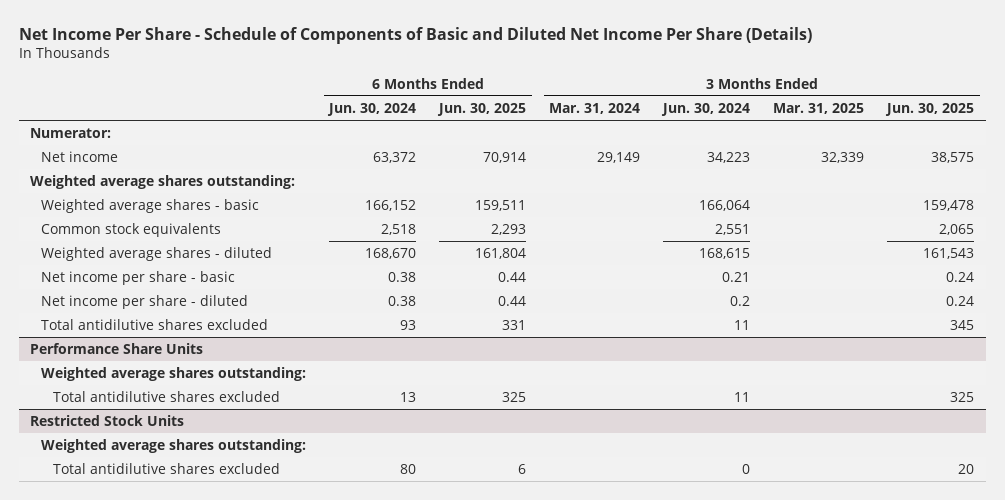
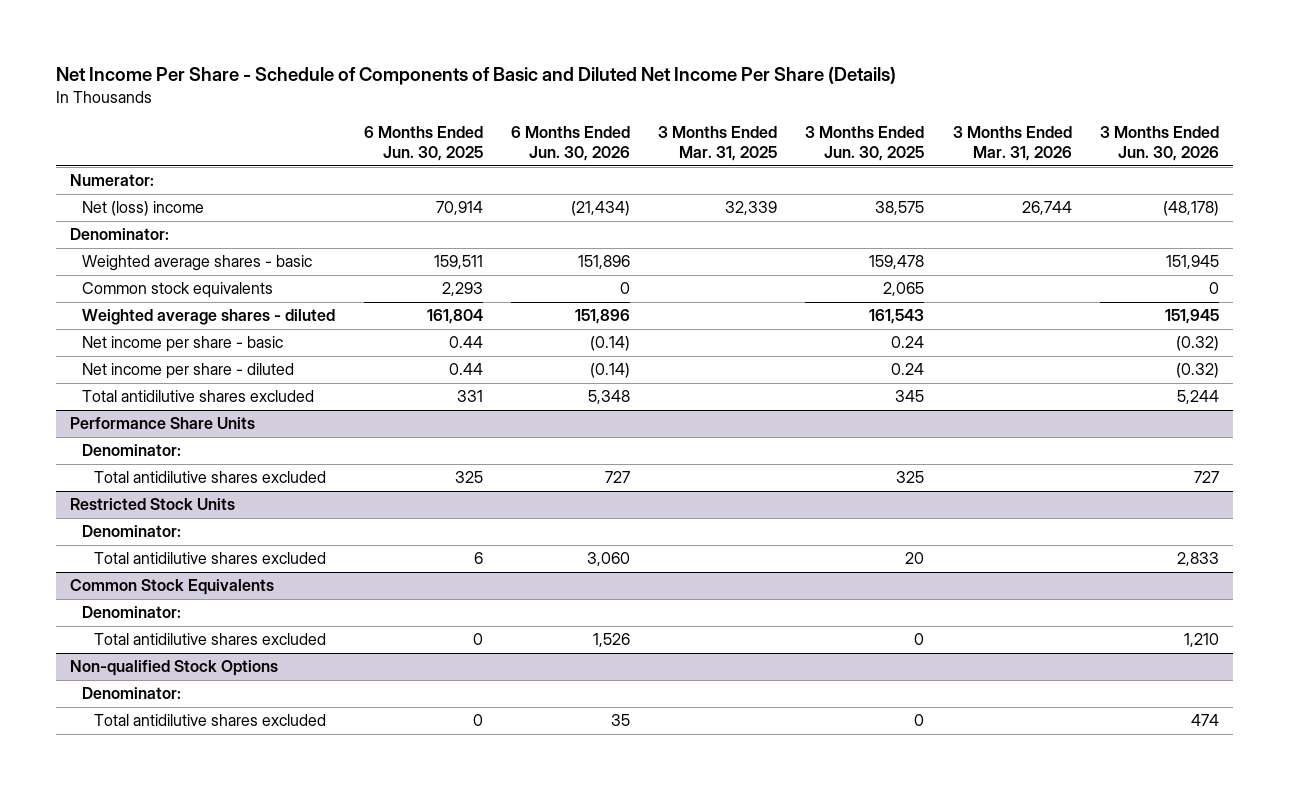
- | 6 Months Ended Jun. 30, 2024 | 6 Months Ended Jun. 30, 2025 | 3 Months Ended Mar. 31, 2024 | 3 Months Ended Jun. 30, 2024 | 3 Months Ended Mar. 31, 2025 | 3 Months Ended Jun. 30, 2025
+ | 6 Months Ended Jun. 30, 2025 | 6 Months Ended Jun. 30, 2026 | 3 Months Ended Mar. 31, 2025 | 3 Months Ended Jun. 30, 2025 | 3 Months Ended Mar. 31, 2026 | 3 Months Ended Jun. 30, 2026
- Net income | 63,372 | 70,914 | 29,149 | 34,223 | 32,339 | 38,575
- Weighted average shares outstanding:
+ Net (loss) income | 70,914 | (21,434) | 32,339 | 38,575 | 26,744 | (48,178)
+ Denominator:
@ Performance Share Units
- Weighted average shares outstanding:
+ Denominator:
@ Restricted Stock Units
- Weighted average shares outstanding:
+ Denominator:
+ Common Stock Equivalents
+ Denominator:
+ Total antidilutive shares excluded | 0 | 1,526 | | 0 | | 1,210
+ Non-qualified Stock Options
+ Denominator:
+ Total antidilutive shares excluded | 0 | 35 | | 0 | | 474

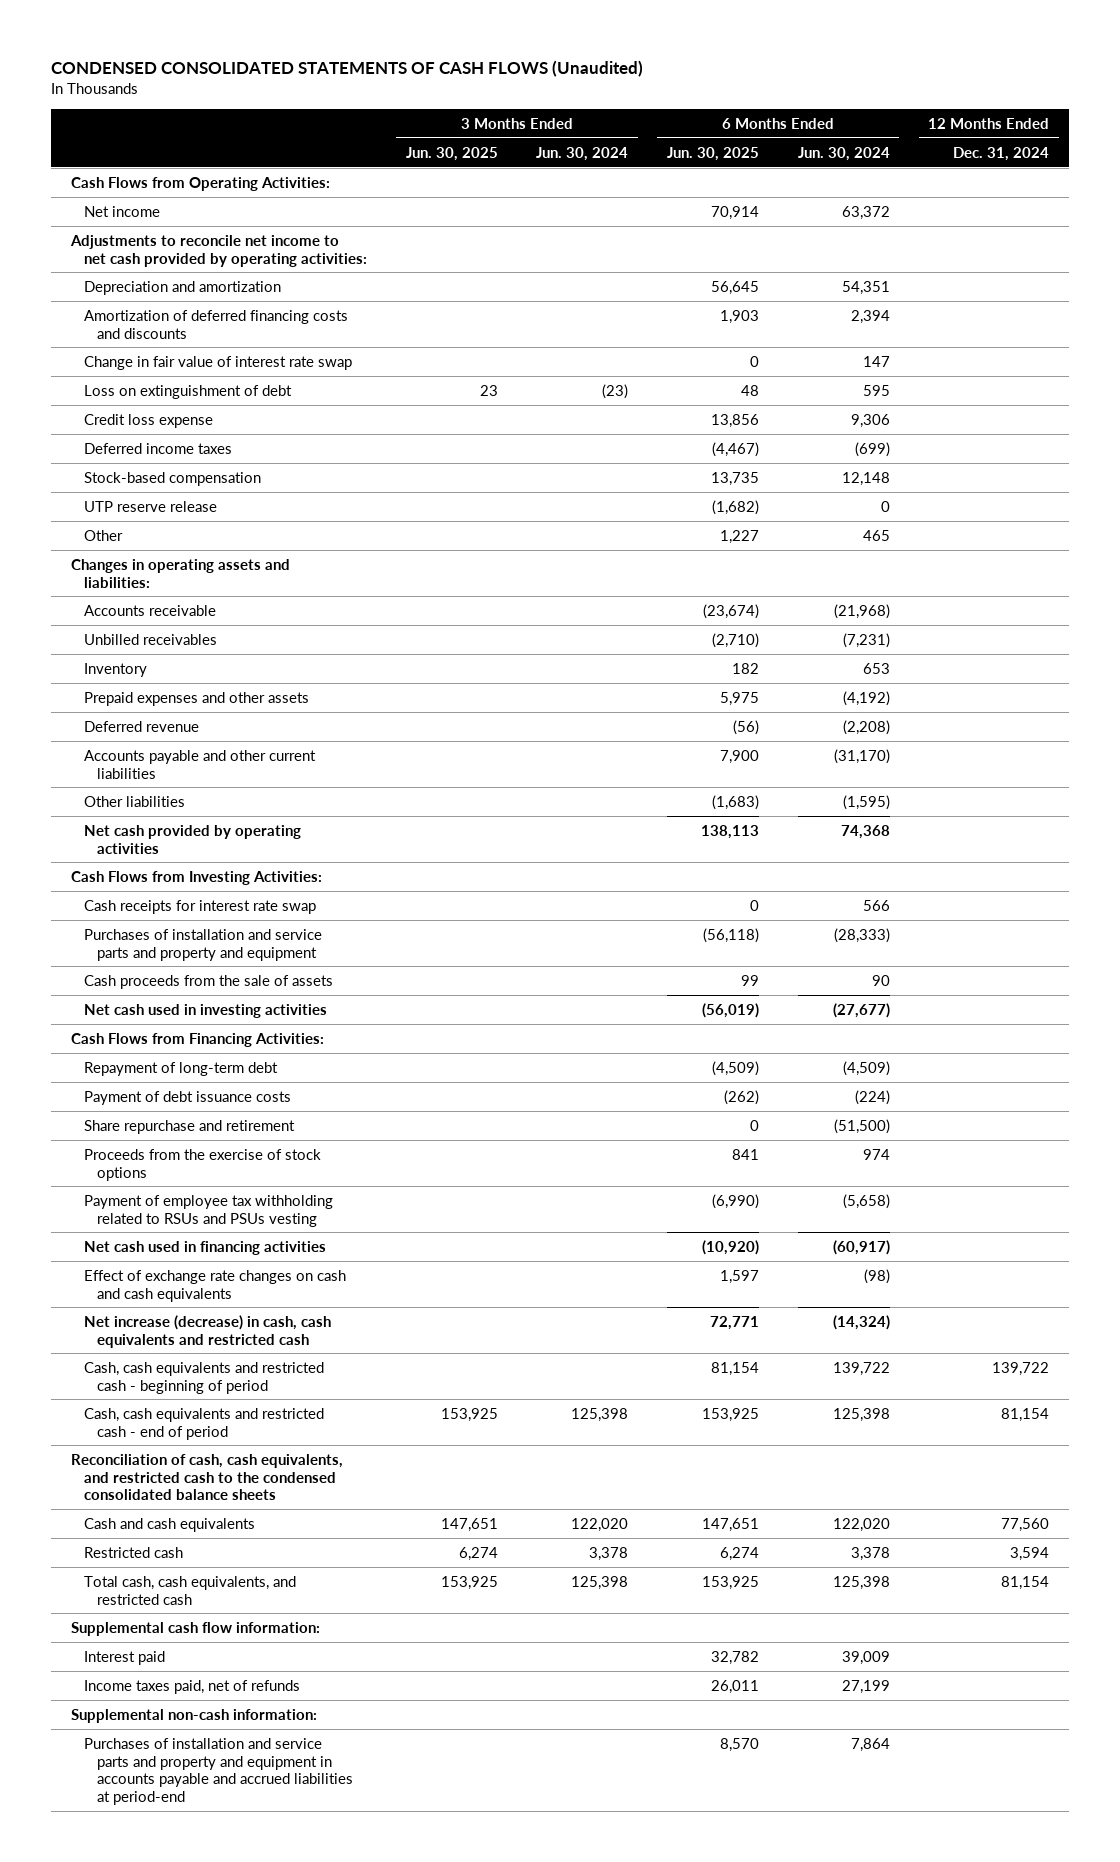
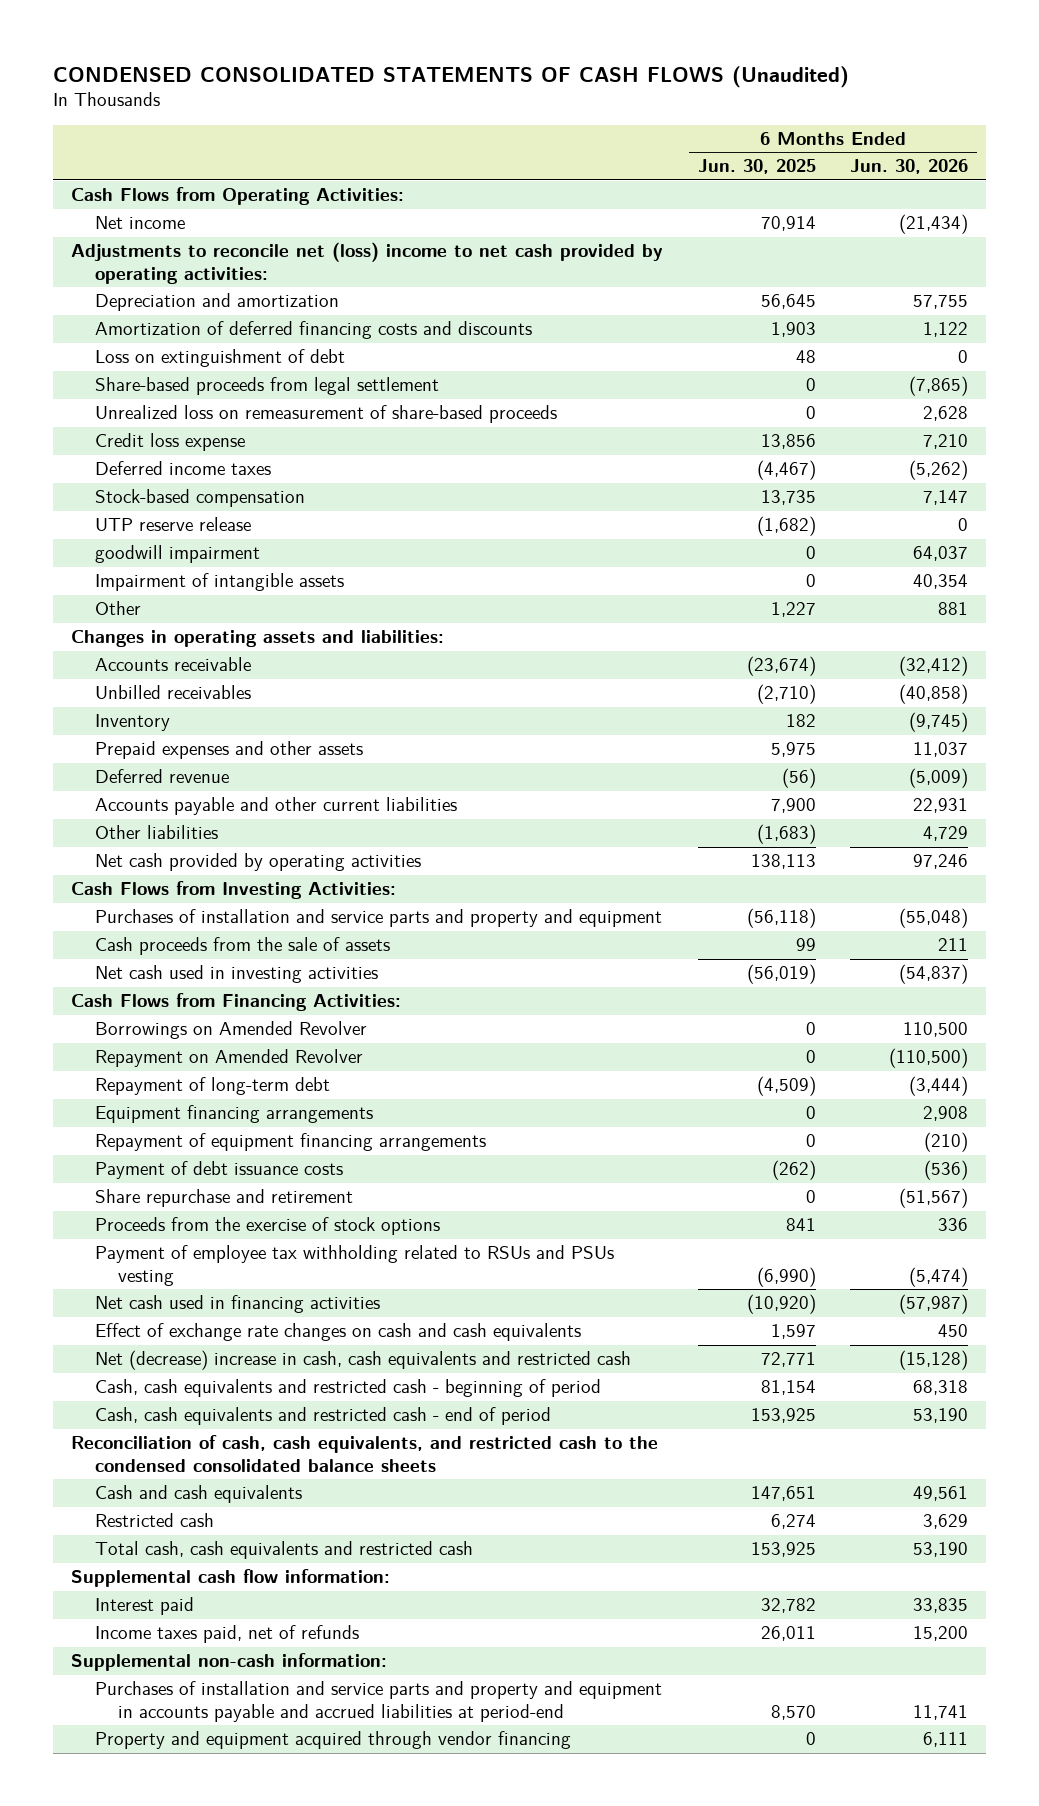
- | 3 Months Ended Jun. 30, 2025 | 3 Months Ended Jun. 30, 2024 | 6 Months Ended Jun. 30, 2025 | 6 Months Ended Jun. 30, 2024 | 12 Months Ended Dec. 31, 2024
+ | 6 Months Ended Jun. 30, 2025 | 6 Months Ended Jun. 30, 2026
- Adjustments to reconcile net income to net cash provided by operating activities:
+ Adjustments to reconcile net (loss) income to net cash provided by operating activities:
- Change in fair value of interest rate swap | | | 0 | 147 |
+ Share-based proceeds from legal settlement | 0 | (7,865)
+ Unrealized loss on remeasurement of share-based proceeds | 0 | 2,628
+ goodwill impairment | 0 | 64,037
+ Impairment of intangible assets | 0 | 40,354
- Cash receipts for interest rate swap | | | 0 | 566 |
+ Borrowings on Amended Revolver | 0 | 110,500
+ Repayment on Amended Revolver | 0 | (110,500)
+ Equipment financing arrangements | 0 | 2,908
+ Repayment of equipment financing arrangements | 0 | (210)
- Net increase (decrease) in cash, cash equivalents and restricted cash | | | 72,771 | (14,324) |
+ Net (decrease) increase in cash, cash equivalents and restricted cash | 72,771 | (15,128)
- Total cash, cash equivalents, and restricted cash | 153,925 | 125,398 | 153,925 | 125,398 | 81,154
+ Total cash, cash equivalents and restricted cash | 153,925 | 53,190
+ Property and equipment acquired through vendor financing | 0 | 6,111

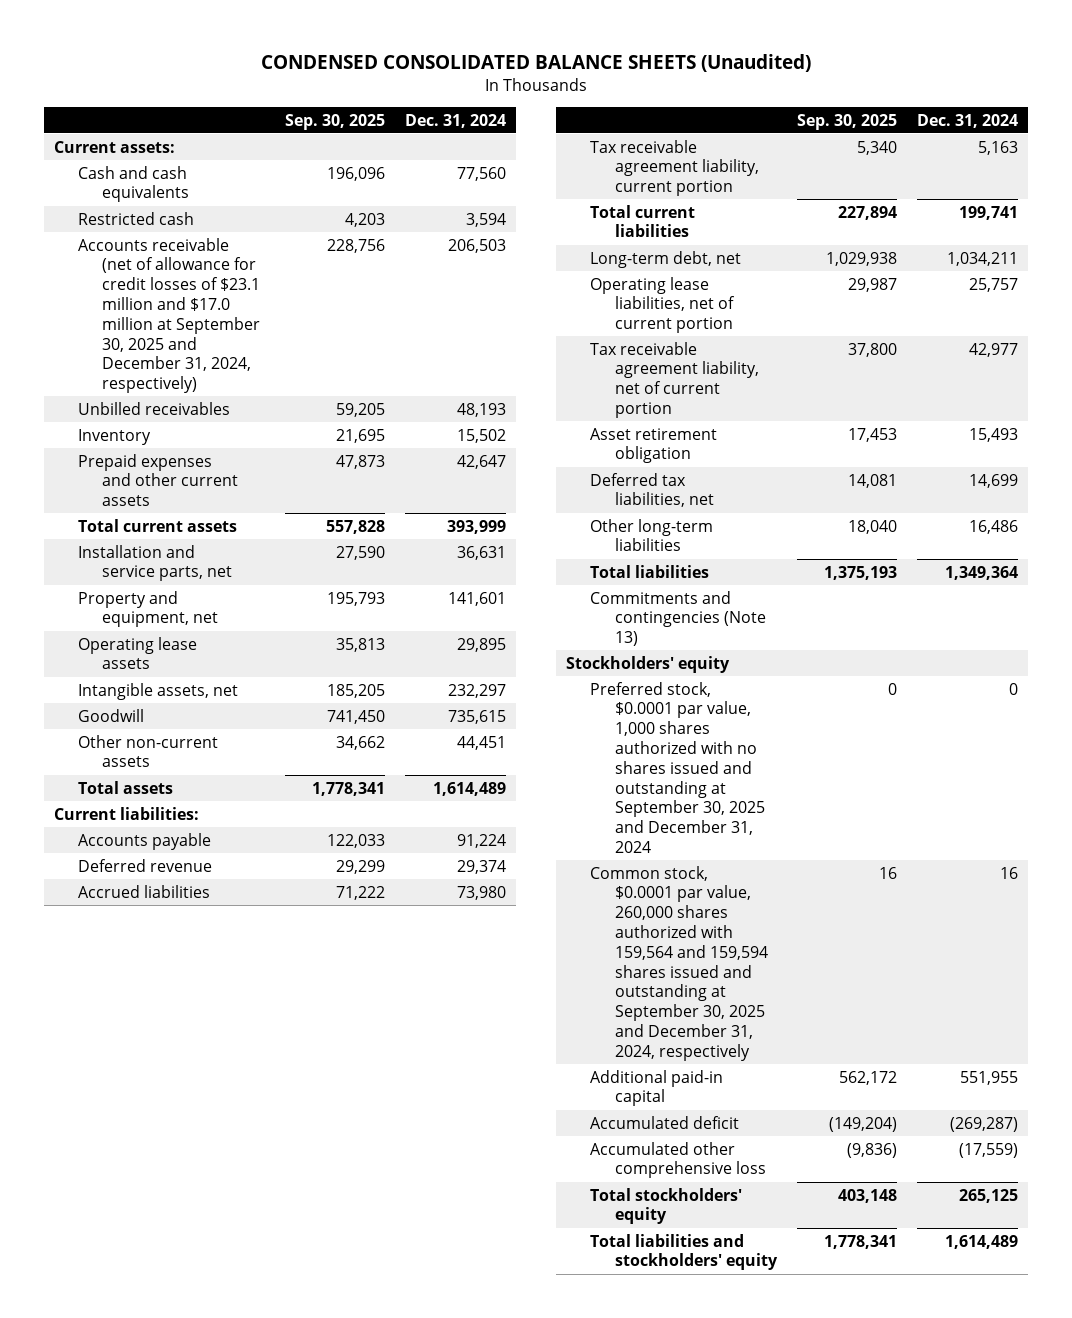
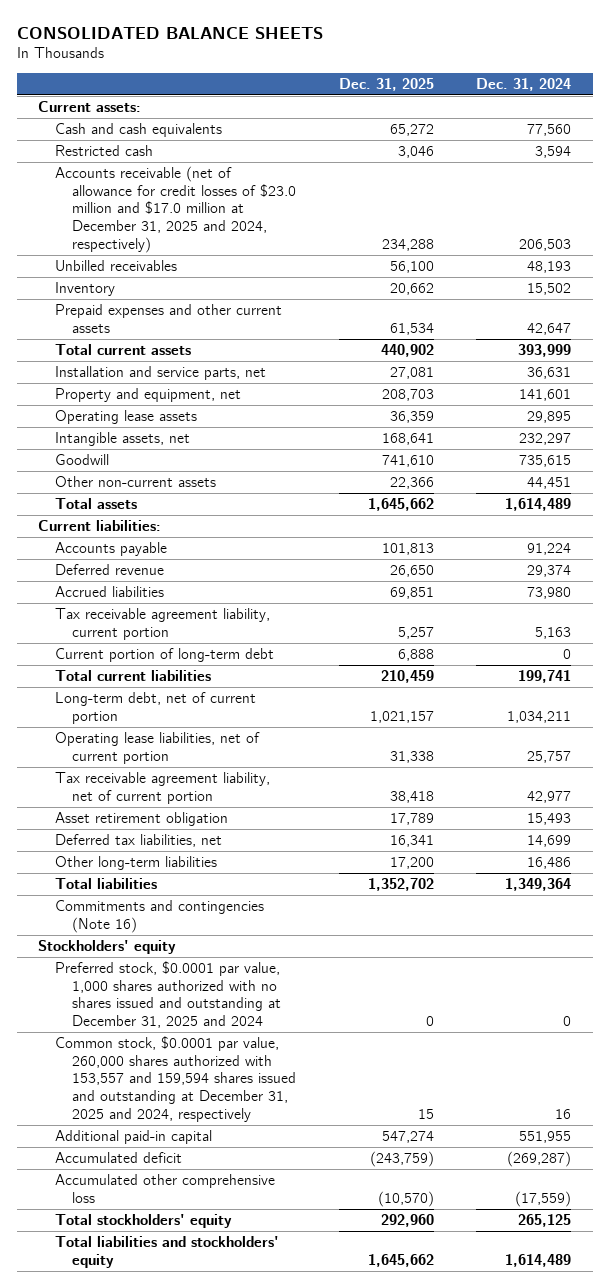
- CONDENSED CONSOLIDATED BALANCE SHEETS (Unaudited)
+ CONSOLIDATED BALANCE SHEETS
- | Sep. 30, 2025 | Dec. 31, 2024
+ | Dec. 31, 2025 | Dec. 31, 2024
- Accounts receivable (net of allowance for credit losses of $23.1 million and $17.0 million at September 30, 2025 and December 31, 2024, respectively) | 228,756 | 206,503
+ Accounts receivable (net of allowance for credit losses of $23.0 million and $17.0 million at December 31, 2025 and 2024, respectively) | 234,288 | 206,503
+ Current portion of long-term debt | 6,888 | 0
- Long-term debt, net | 1,029,938 | 1,034,211
+ Long-term debt, net of current portion | 1,021,157 | 1,034,211
- Commitments and contingencies (Note 13)
+ Commitments and contingencies (Note 16)
- Preferred stock, $0.0001 par value, 1,000 shares authorized with no shares issued and outstanding at September 30, 2025 and December 31, 2024 | 0 | 0
- Common stock, $0.0001 par value, 260,000 shares authorized with 159,564 and 159,594 shares issued and outstanding at September 30, 2025 and December 31, 2024, respectively | 16 | 16
+ Preferred stock, $0.0001 par value, 1,000 shares authorized with no shares issued and outstanding at December 31, 2025 and 2024 | 0 | 0
+ Common stock, $0.0001 par value, 260,000 shares authorized with 153,557 and 159,594 shares issued and outstanding at December 31, 2025 and 2024, respectively | 15 | 16

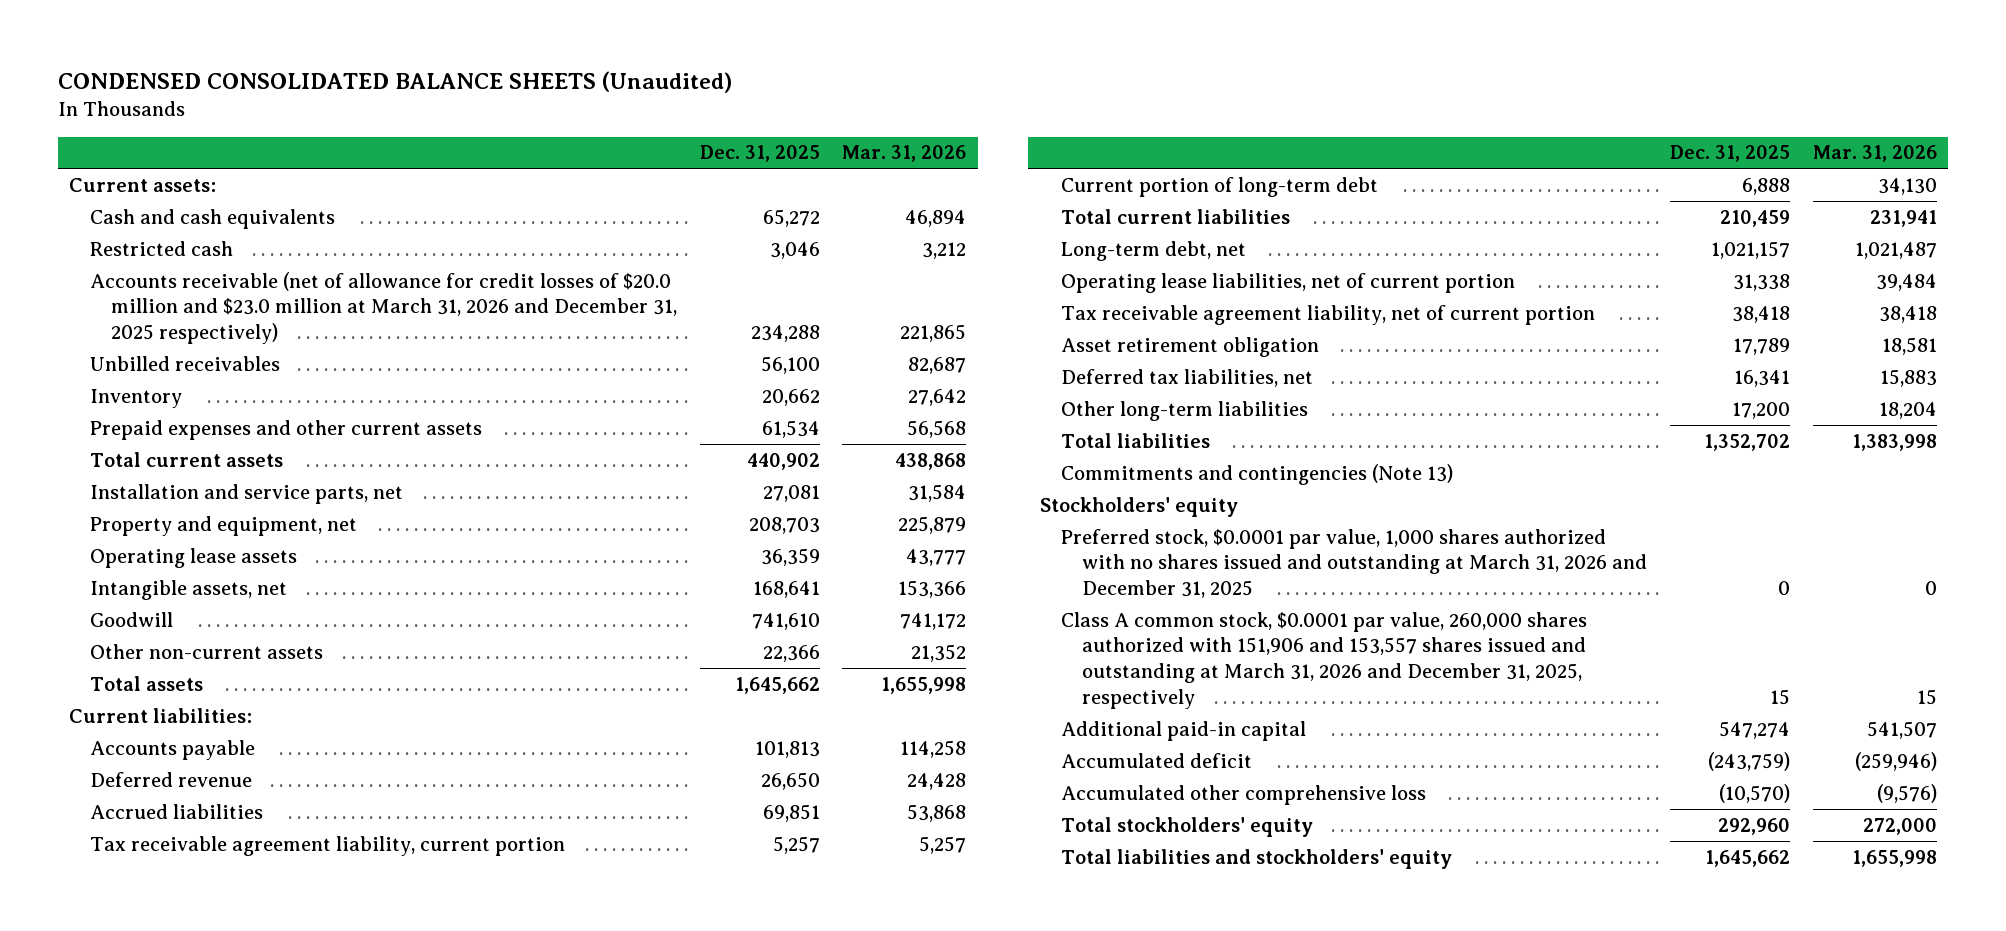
- CONSOLIDATED BALANCE SHEETS
+ CONDENSED CONSOLIDATED BALANCE SHEETS (Unaudited)
- | Dec. 31, 2025 | Dec. 31, 2024
+ | Dec. 31, 2025 | Mar. 31, 2026
- Accounts receivable (net of allowance for credit losses of $23.0 million and $17.0 million at December 31, 2025 and 2024, respectively) | 234,288 | 206,503
+ Accounts receivable (net of allowance for credit losses of $20.0 million and $23.0 million at March 31, 2026 and December 31, 2025 respectively) | 234,288 | 221,865
- Long-term debt, net of current portion | 1,021,157 | 1,034,211
+ Long-term debt, net | 1,021,157 | 1,021,487
- Commitments and contingencies (Note 16)
+ Commitments and contingencies (Note 13)
- Preferred stock, $0.0001 par value, 1,000 shares authorized with no shares issued and outstanding at December 31, 2025 and 2024 | 0 | 0
- Common stock, $0.0001 par value, 260,000 shares authorized with 153,557 and 159,594 shares issued and outstanding at December 31, 2025 and 2024, respectively | 15 | 16
+ Preferred stock, $0.0001 par value, 1,000 shares authorized with no shares issued and outstanding at March 31, 2026 and December 31, 2025 | 0 | 0
+ Class A common stock, $0.0001 par value, 260,000 shares authorized with 151,906 and 153,557 shares issued and outstanding at March 31, 2026 and December 31, 2025, respectively | 15 | 15

